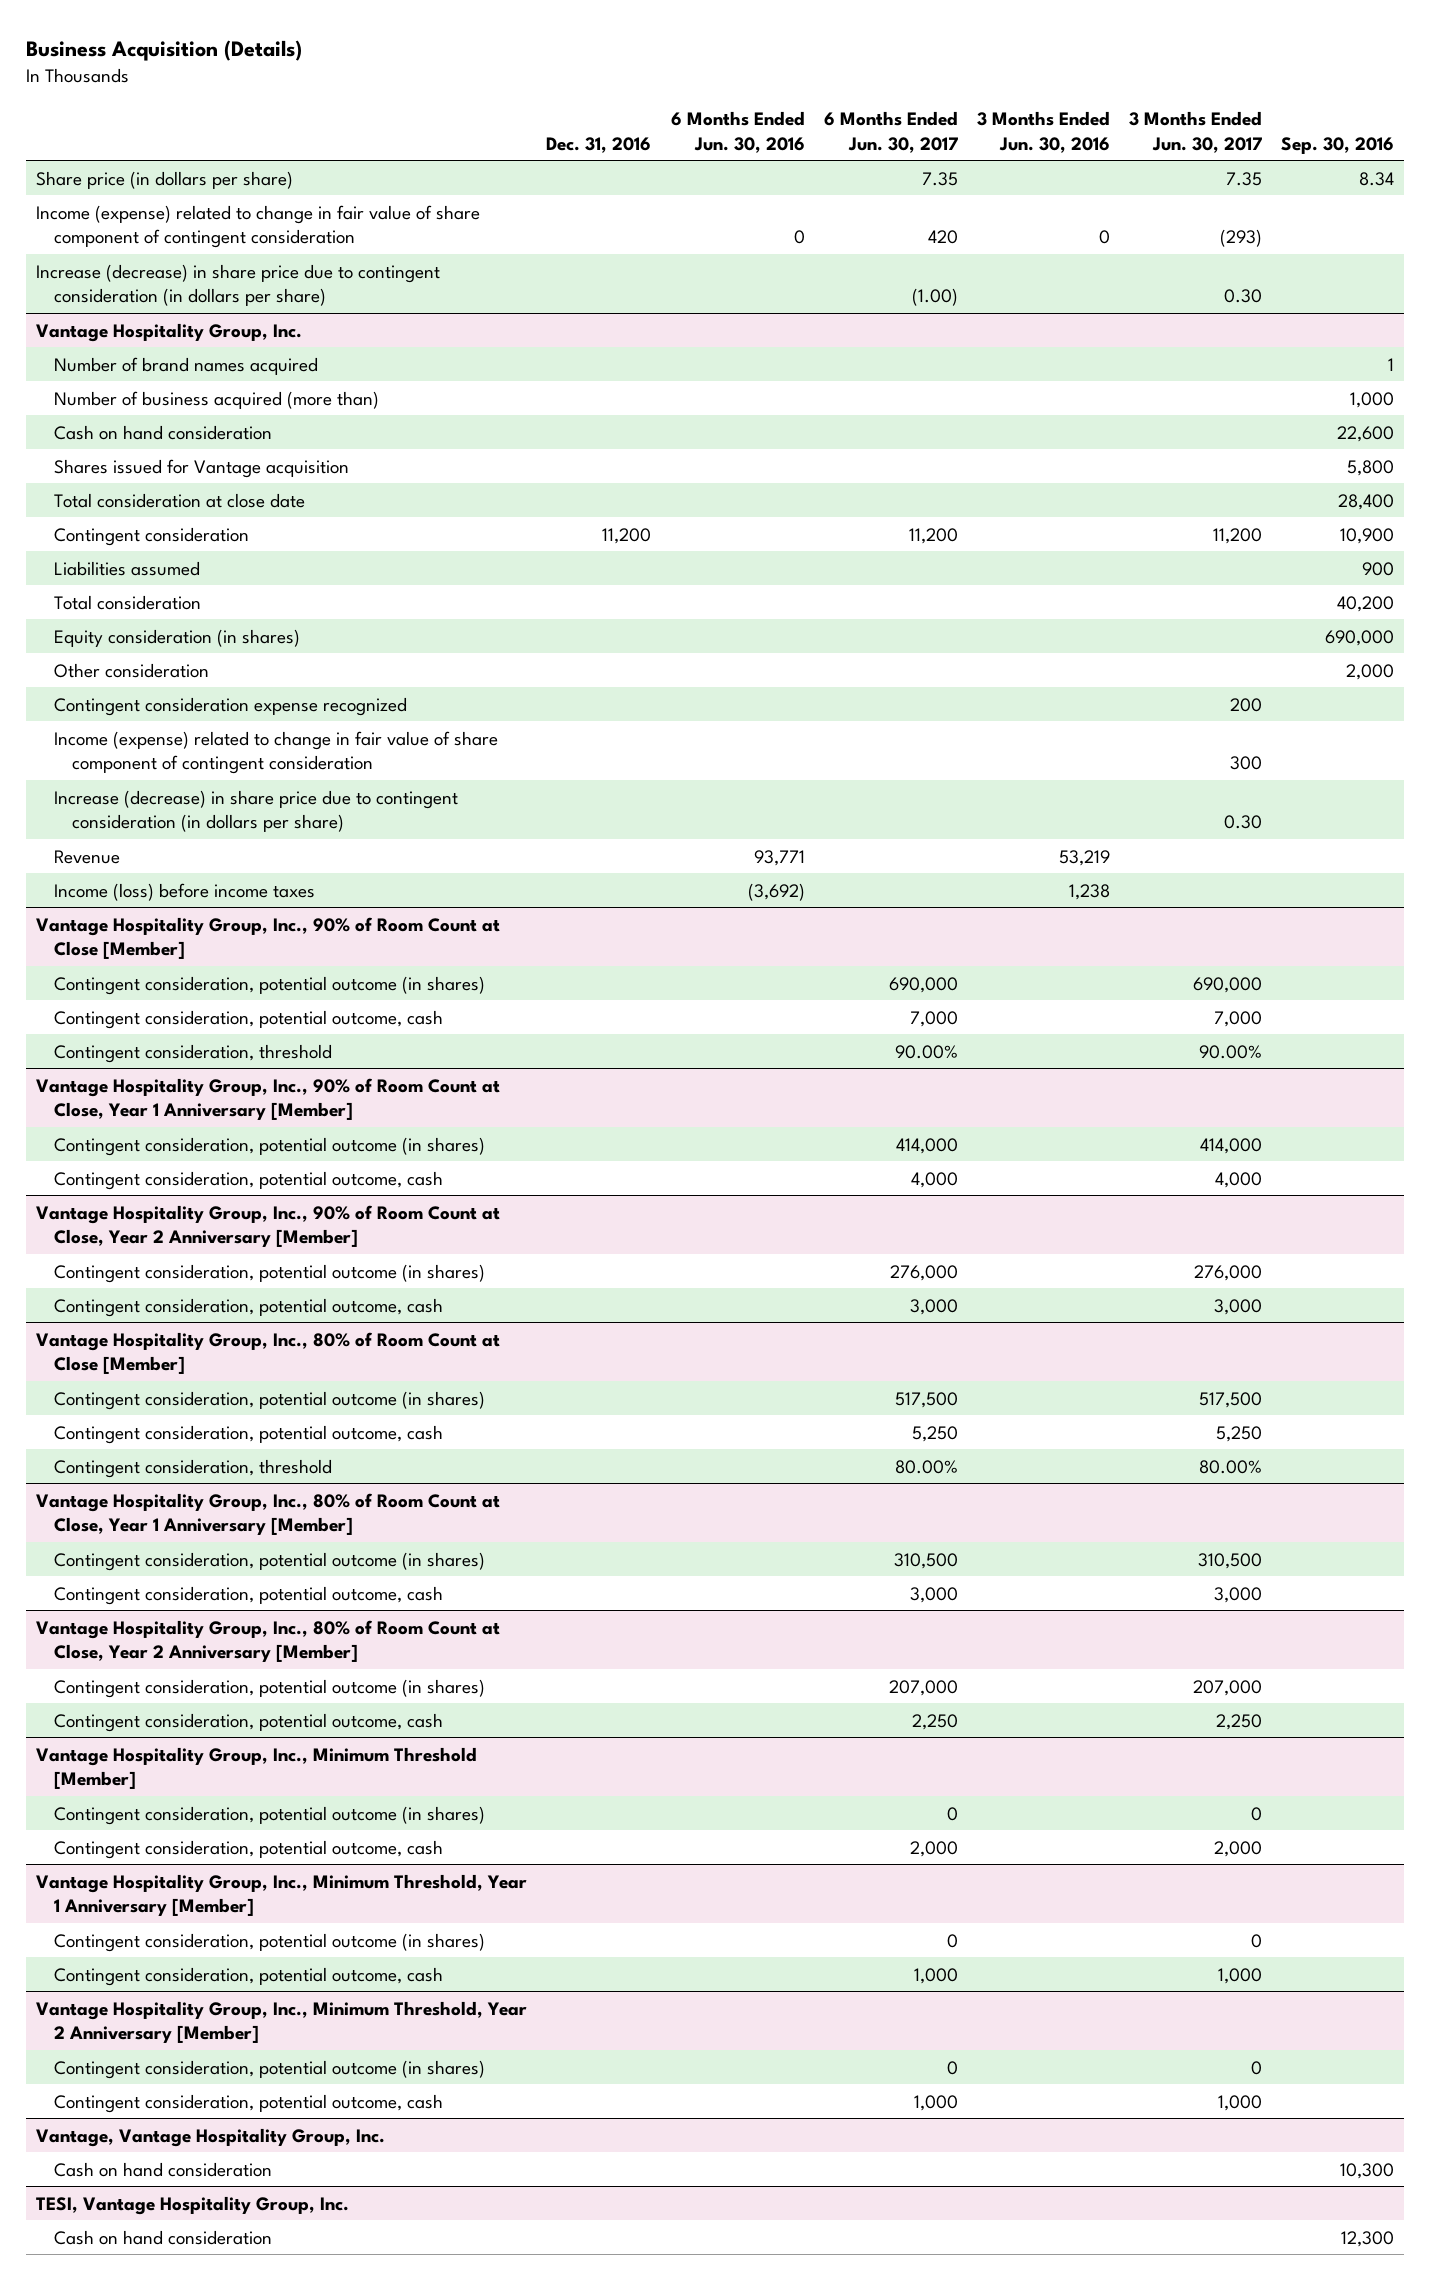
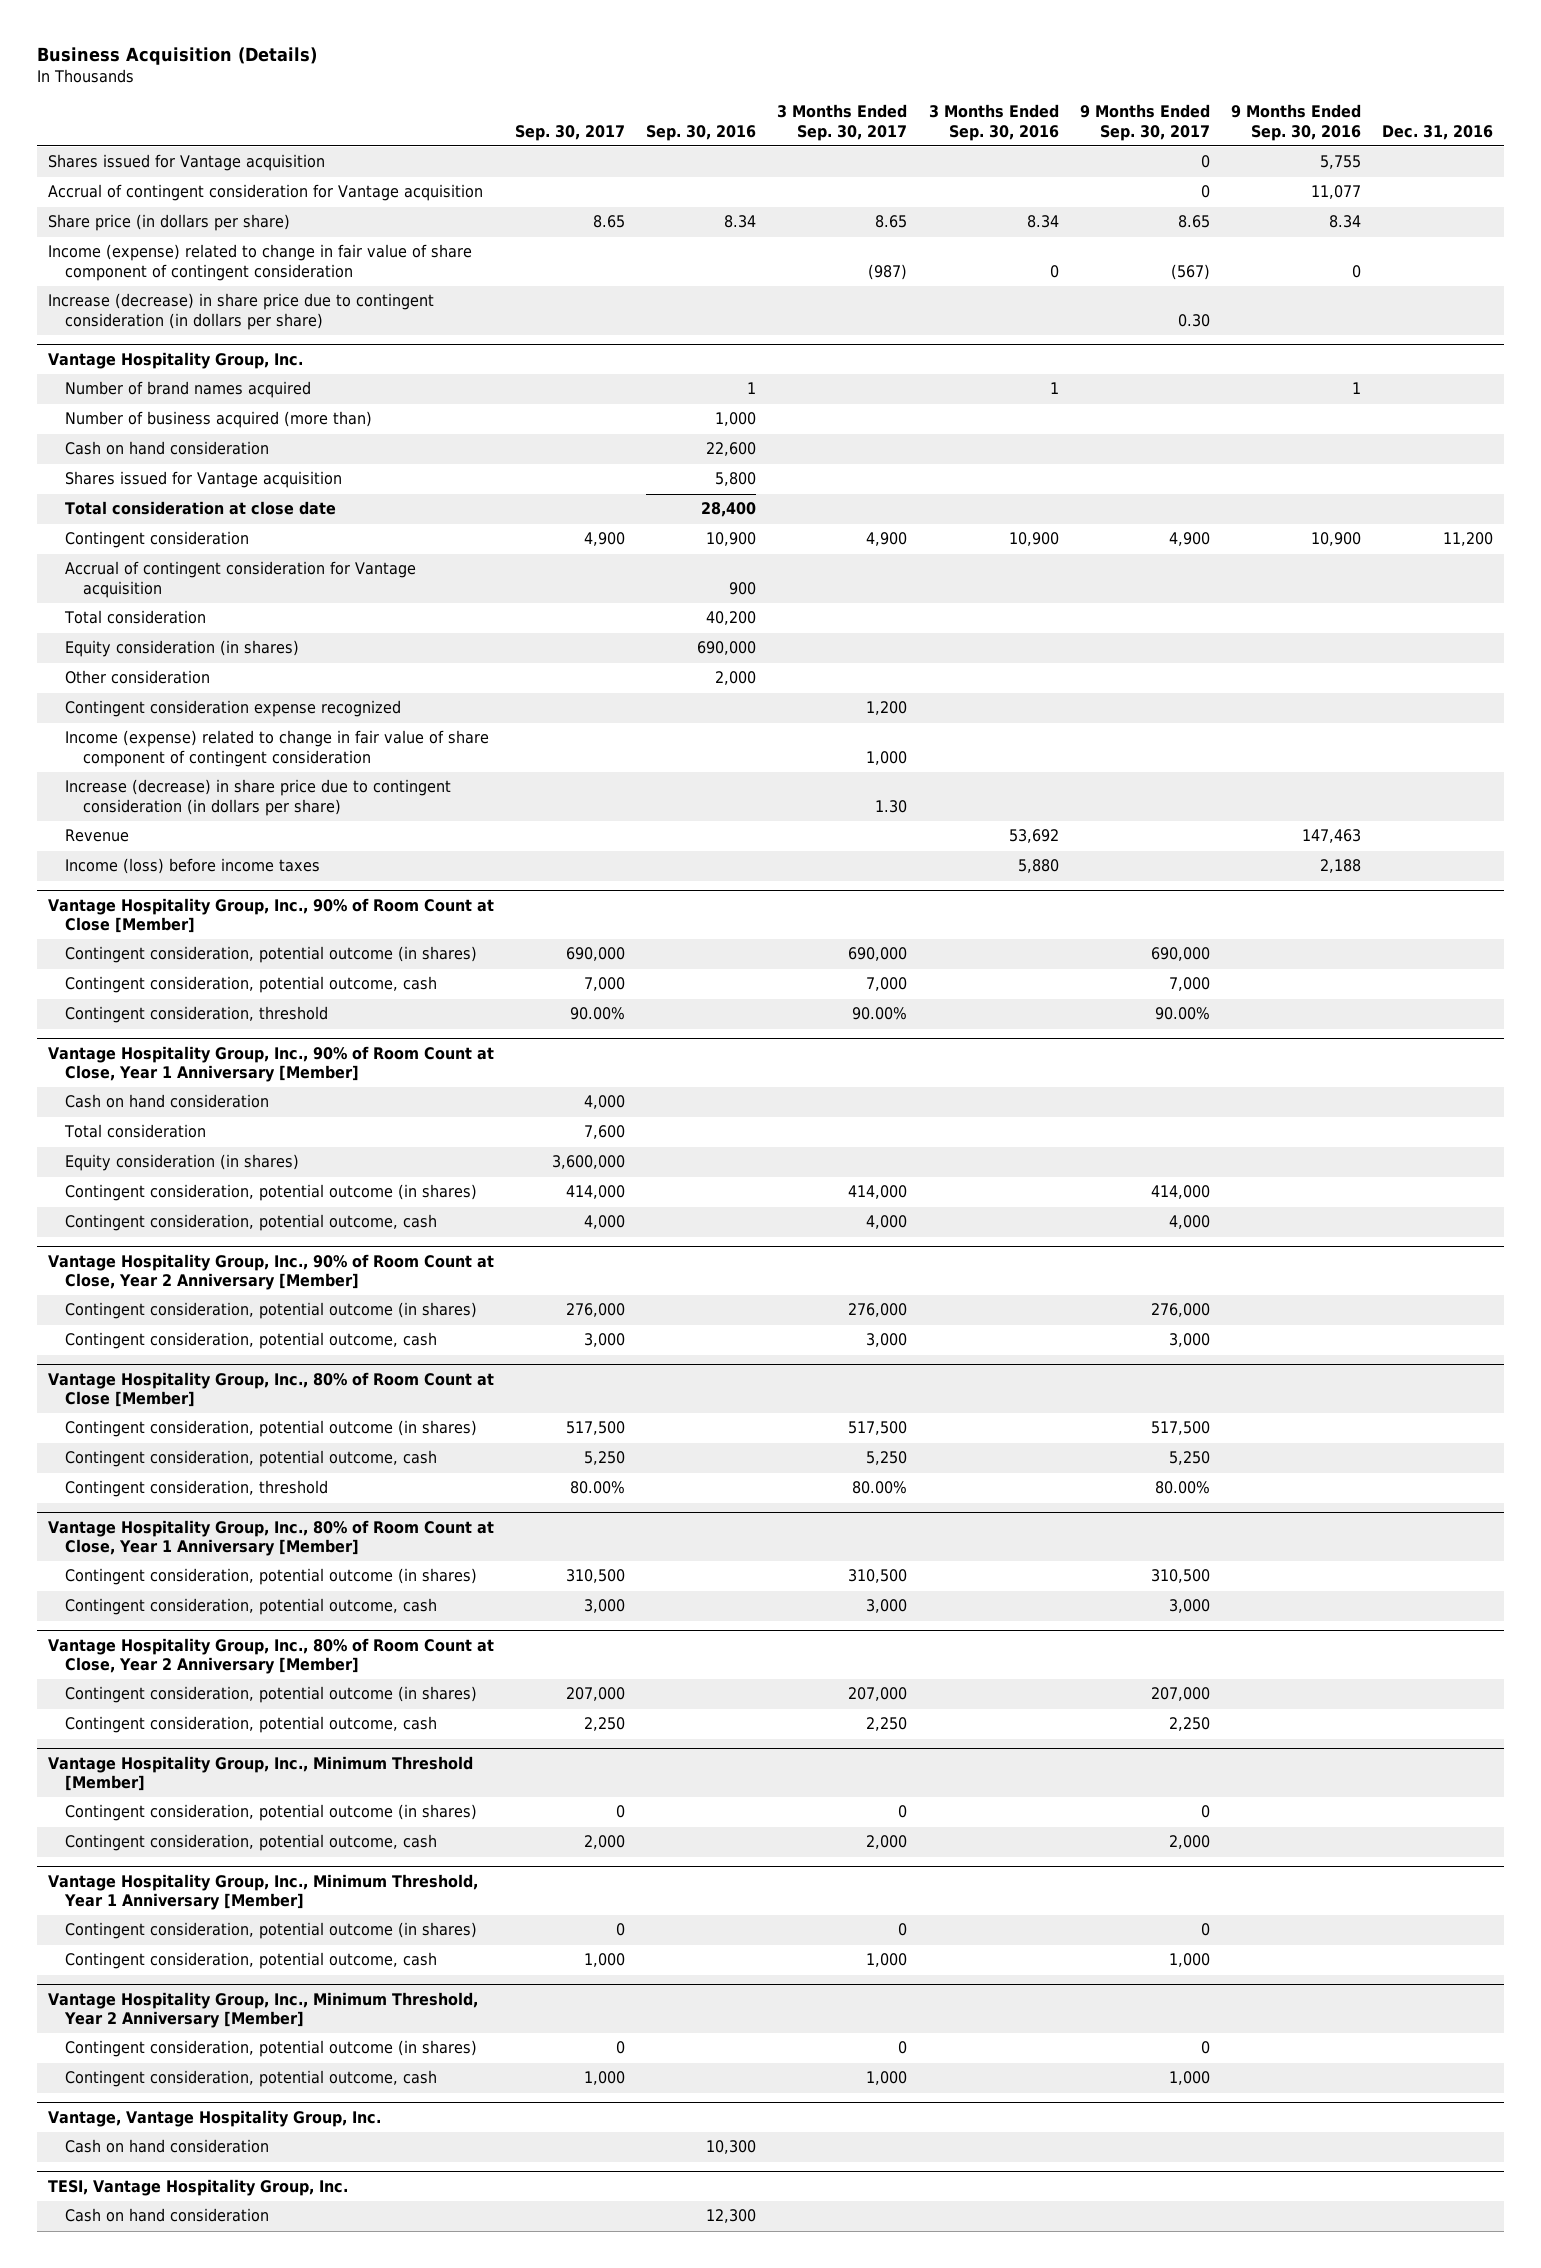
- | Dec. 31, 2016 | 6 Months Ended Jun. 30, 2016 | 6 Months Ended Jun. 30, 2017 | 3 Months Ended Jun. 30, 2016 | 3 Months Ended Jun. 30, 2017 | Sep. 30, 2016
+ | Sep. 30, 2017 | Sep. 30, 2016 | 3 Months Ended Sep. 30, 2017 | 3 Months Ended Sep. 30, 2016 | 9 Months Ended Sep. 30, 2017 | 9 Months Ended Sep. 30, 2016 | Dec. 31, 2016
+ Shares issued for Vantage acquisition | | | | | 0 | 5,755 |
+ Accrual of contingent consideration for Vantage acquisition | | | | | 0 | 11,077 |
@ Vantage Hospitality Group, Inc.
- Liabilities assumed | | | | | | 900
+ Accrual of contingent consideration for Vantage acquisition | | 900 | | | | |
@ Vantage Hospitality Group, Inc., 90% of Room Count at Close, Year 1 Anniversary [Member]
+ Cash on hand consideration | 4,000 | | | | | |
+ Total consideration | 7,600 | | | | | |
+ Equity consideration (in shares) | 3,600,000 | | | | | |

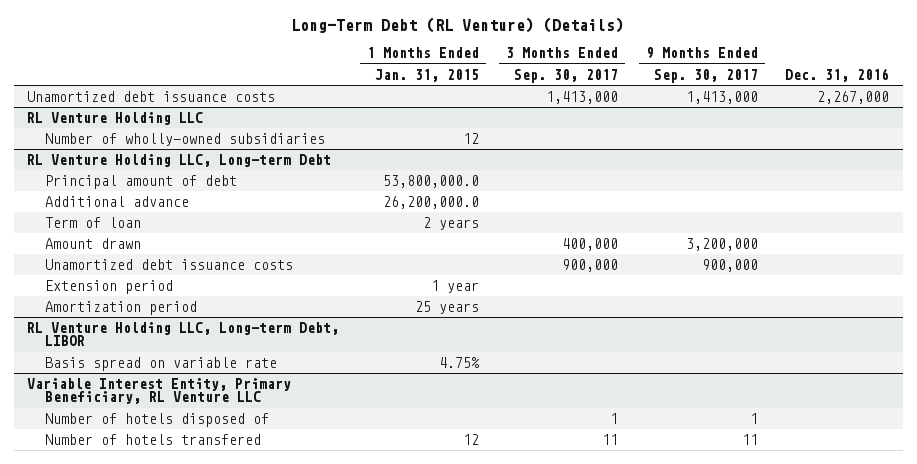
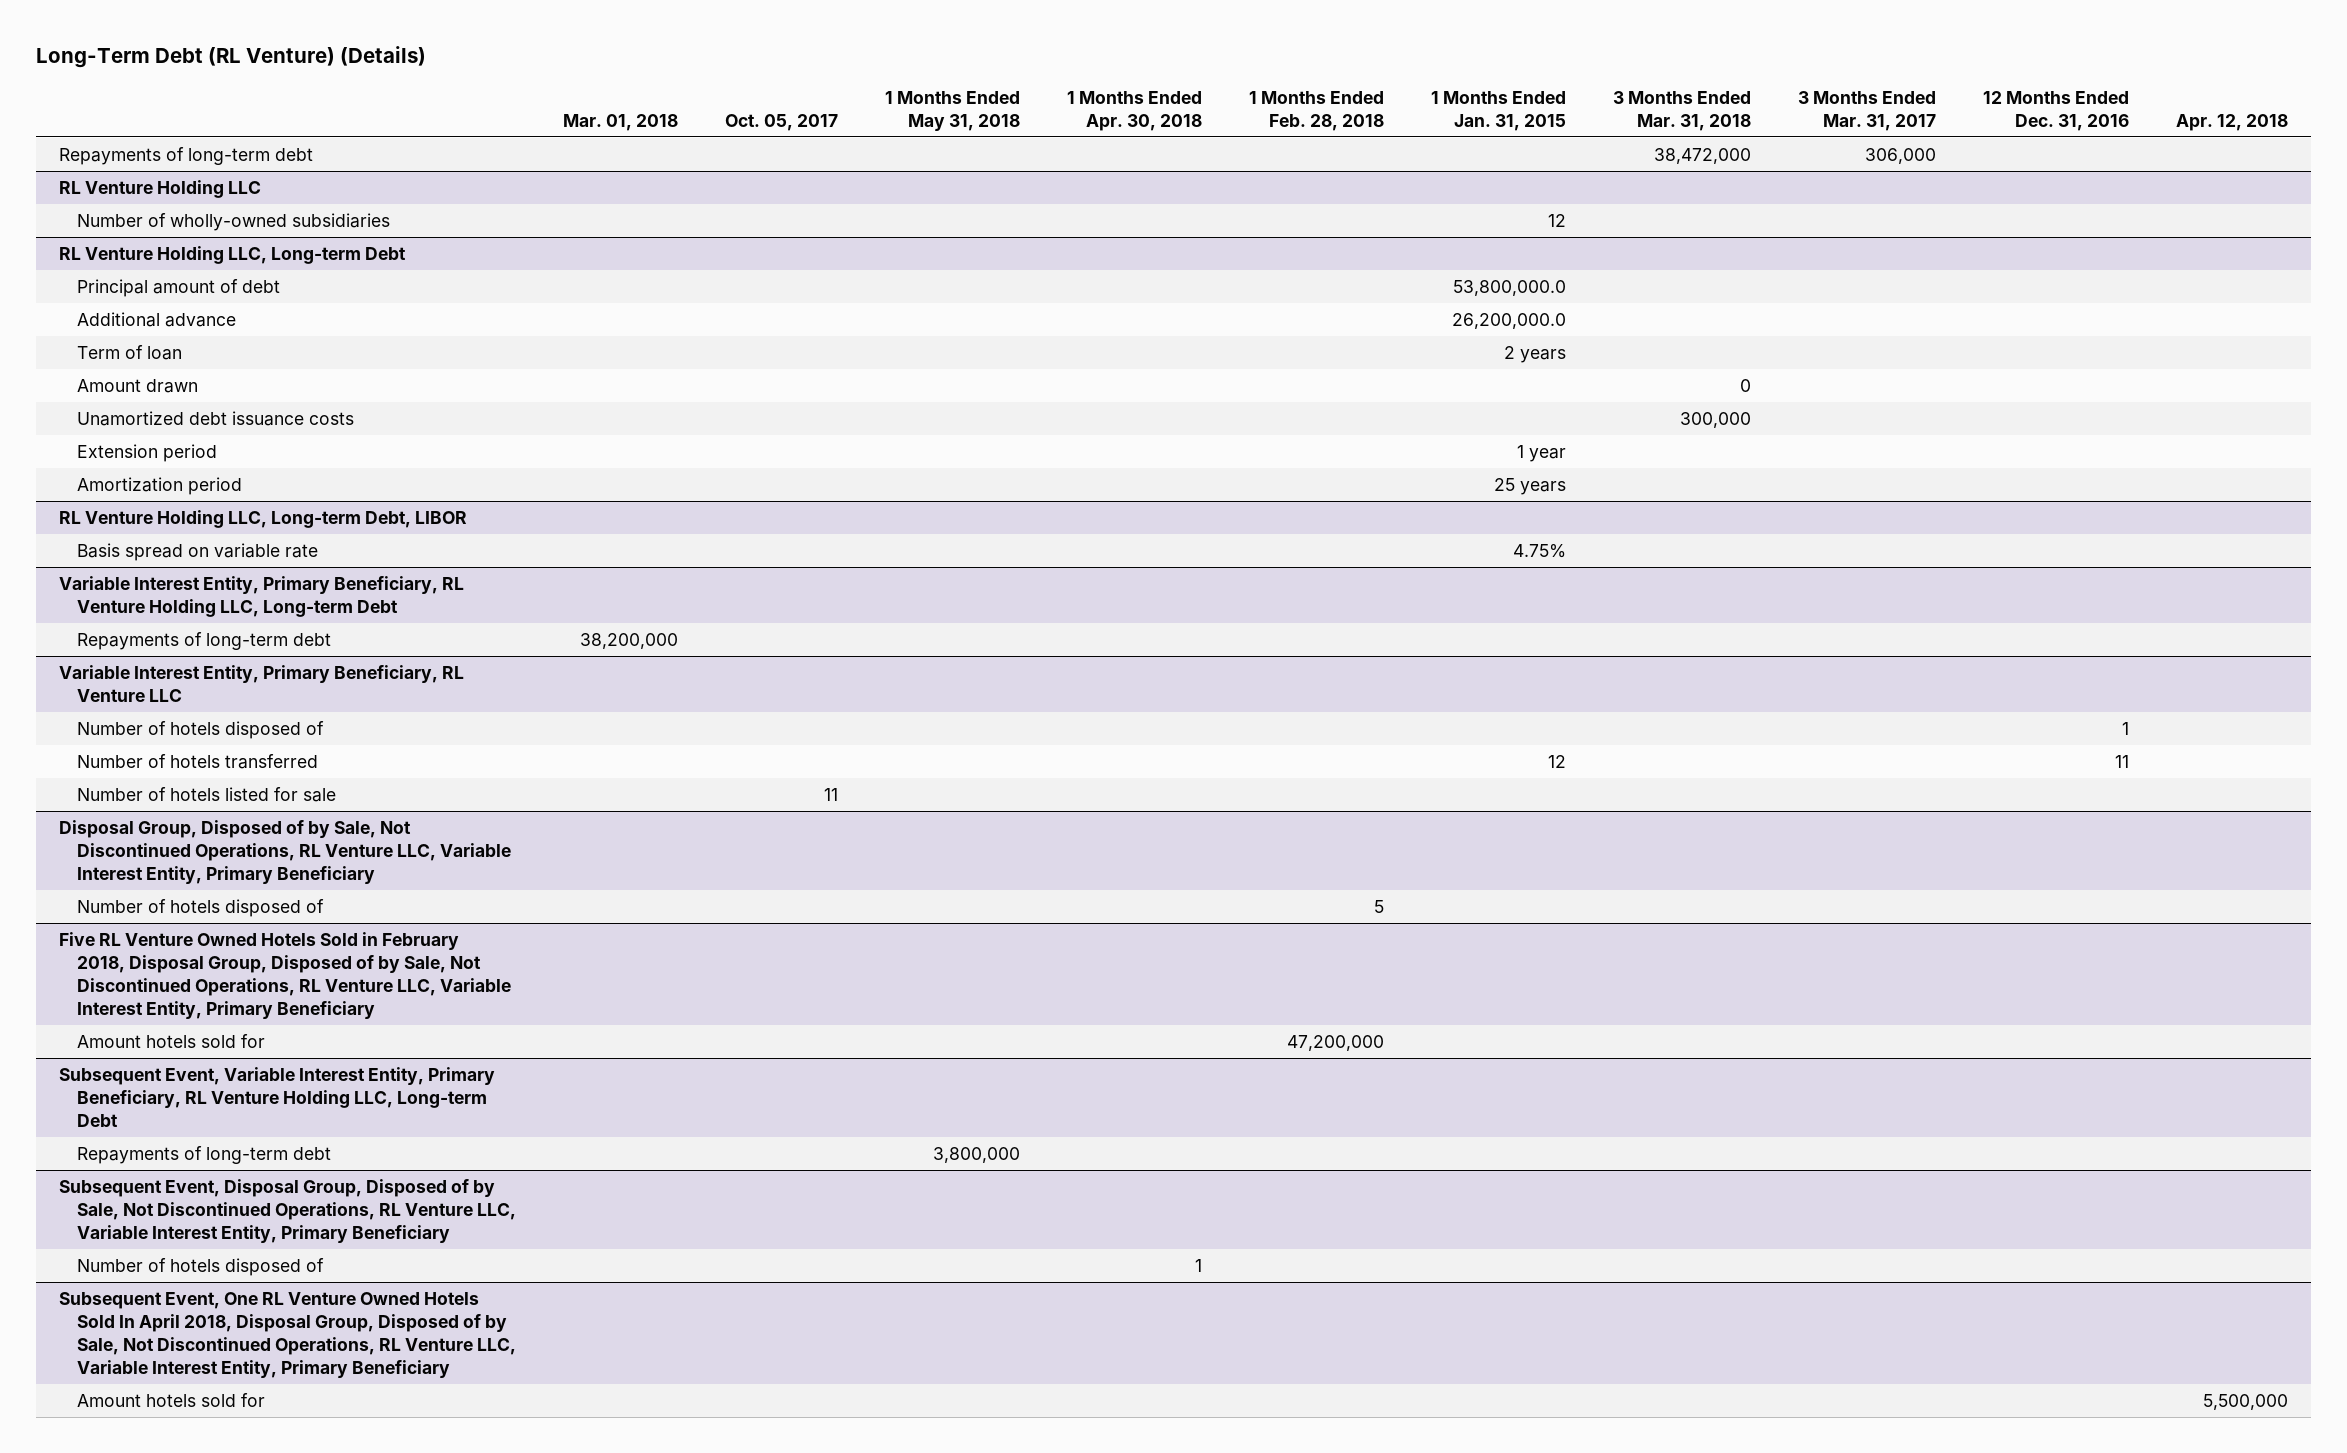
- | 1 Months Ended Jan. 31, 2015 | 3 Months Ended Sep. 30, 2017 | 9 Months Ended Sep. 30, 2017 | Dec. 31, 2016
+ | Mar. 01, 2018 | Oct. 05, 2017 | 1 Months Ended May 31, 2018 | 1 Months Ended Apr. 30, 2018 | 1 Months Ended Feb. 28, 2018 | 1 Months Ended Jan. 31, 2015 | 3 Months Ended Mar. 31, 2018 | 3 Months Ended Mar. 31, 2017 | 12 Months Ended Dec. 31, 2016 | Apr. 12, 2018
- Unamortized debt issuance costs | | 1,413,000 | 1,413,000 | 2,267,000
+ Repayments of long-term debt | | | | | | | 38,472,000 | 306,000 | |
+ Variable Interest Entity, Primary Beneficiary, RL Venture Holding LLC, Long-term Debt
+ Repayments of long-term debt | 38,200,000 | | | | | | | | |
@ Variable Interest Entity, Primary Beneficiary, RL Venture LLC
- Number of hotels transfered | 12 | 11 | 11 |
+ Number of hotels transferred | | | | | | 12 | | | 11 |
+ Number of hotels listed for sale | | 11 | | | | | | | |
+ Disposal Group, Disposed of by Sale, Not Discontinued Operations, RL Venture LLC, Variable Interest Entity, Primary Beneficiary
+ Number of hotels disposed of | | | | | 5 | | | | |
+ Five RL Venture Owned Hotels Sold in February 2018, Disposal Group, Disposed of by Sale, Not Discontinued Operations, RL Venture LLC, Variable Interest Entity, Primary Beneficiary
+ Amount hotels sold for | | | | | 47,200,000 | | | | |
+ Subsequent Event, Variable Interest Entity, Primary Beneficiary, RL Venture Holding LLC, Long-term Debt
+ Repayments of long-term debt | | | 3,800,000 | | | | | | |
+ Subsequent Event, Disposal Group, Disposed of by Sale, Not Discontinued Operations, RL Venture LLC, Variable Interest Entity, Primary Beneficiary
+ Number of hotels disposed of | | | | 1 | | | | | |
+ Subsequent Event, One RL Venture Owned Hotels Sold In April 2018, Disposal Group, Disposed of by Sale, Not Discontinued Operations, RL Venture LLC, Variable Interest Entity, Primary Beneficiary
+ Amount hotels sold for | | | | | | | | | | 5,500,000

